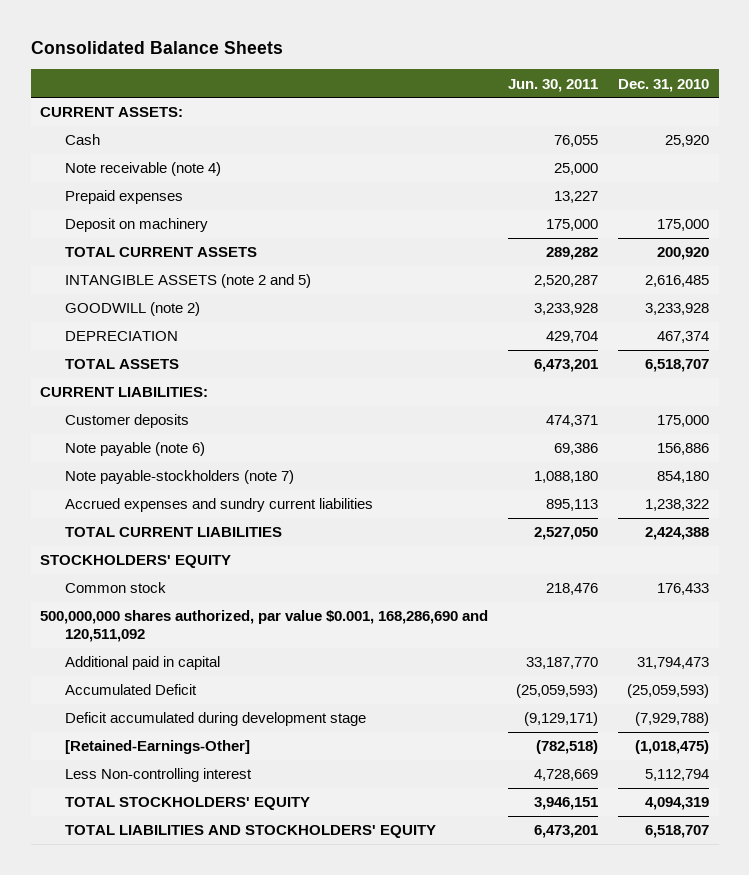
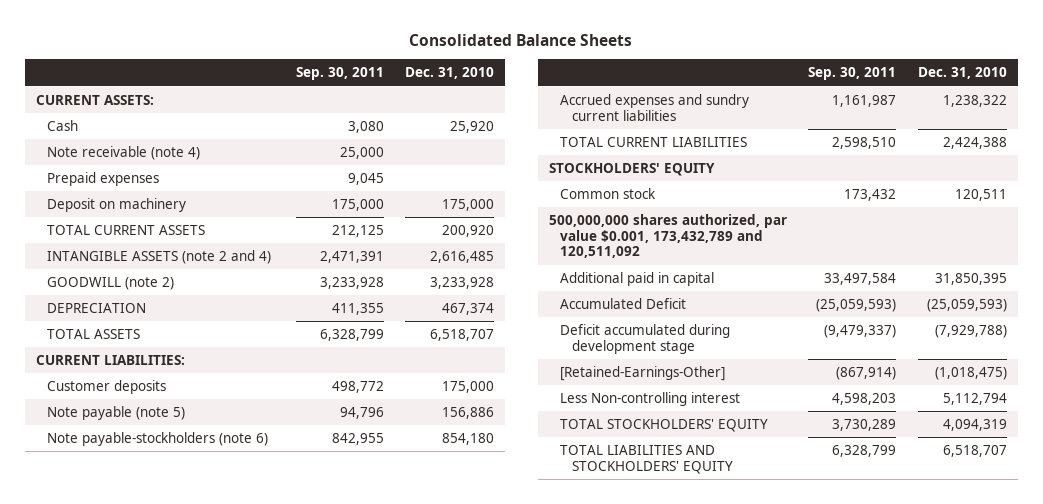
- | Jun. 30, 2011 | Dec. 31, 2010
+ | Sep. 30, 2011 | Dec. 31, 2010
- INTANGIBLE ASSETS (note 2 and 5) | 2,520,287 | 2,616,485
+ INTANGIBLE ASSETS (note 2 and 4) | 2,471,391 | 2,616,485
- Note payable (note 6) | 69,386 | 156,886
- Note payable-stockholders (note 7) | 1,088,180 | 854,180
+ Note payable (note 5) | 94,796 | 156,886
+ Note payable-stockholders (note 6) | 842,955 | 854,180
- Common stock | 218,476 | 176,433
- 500,000,000 shares authorized, par value $0.001, 168,286,690 and 120,511,092
- Additional paid in capital | 33,187,770 | 31,794,473
+ Common stock | 173,432 | 120,511
+ 500,000,000 shares authorized, par value $0.001, 173,432,789 and 120,511,092
+ Additional paid in capital | 33,497,584 | 31,850,395

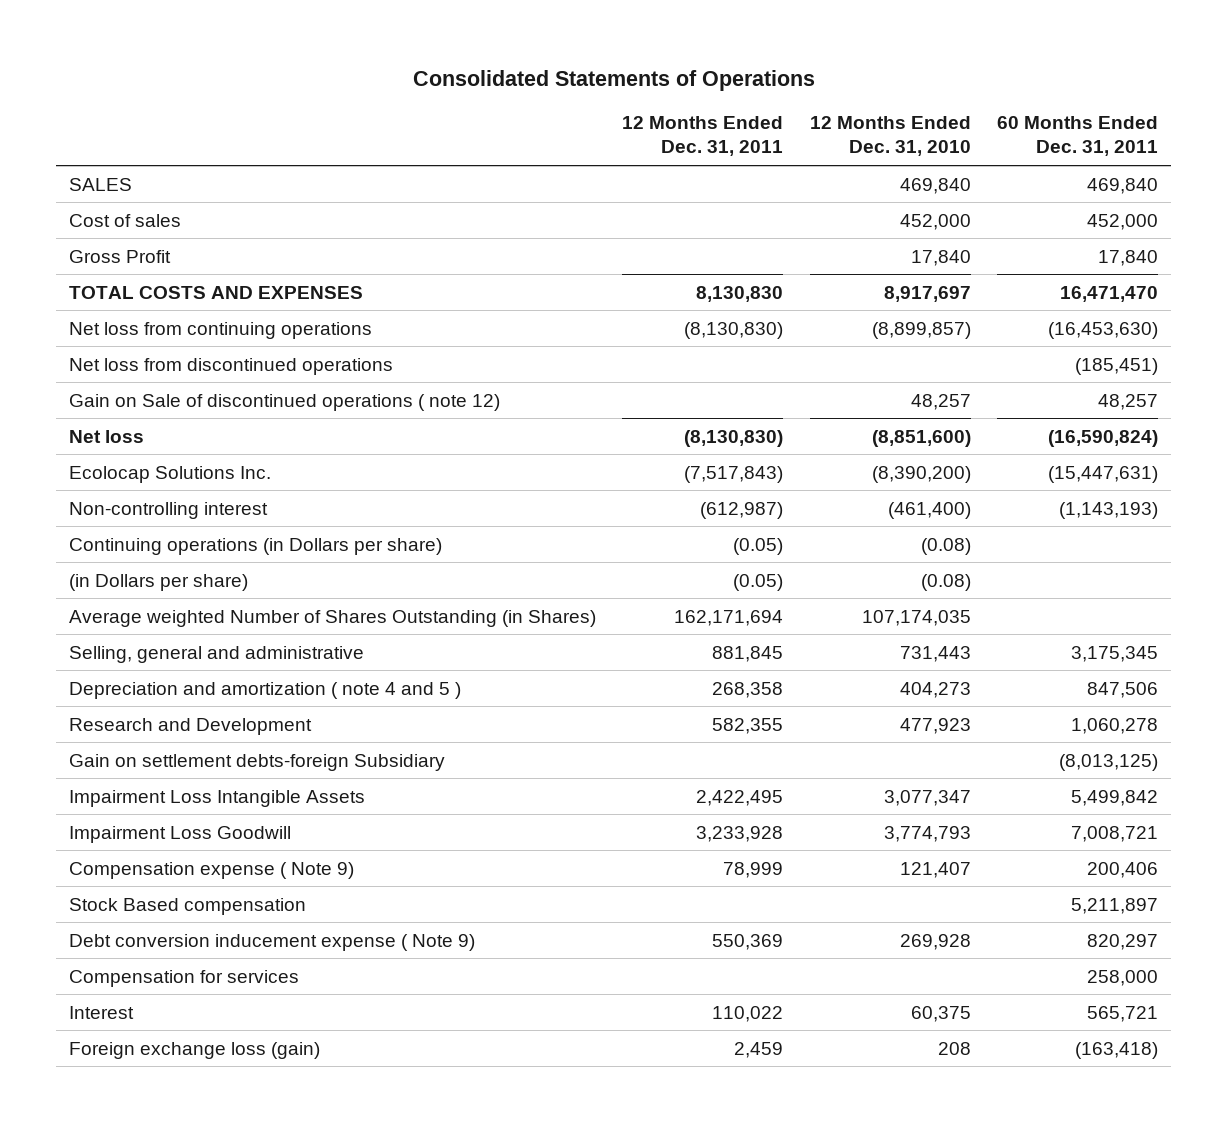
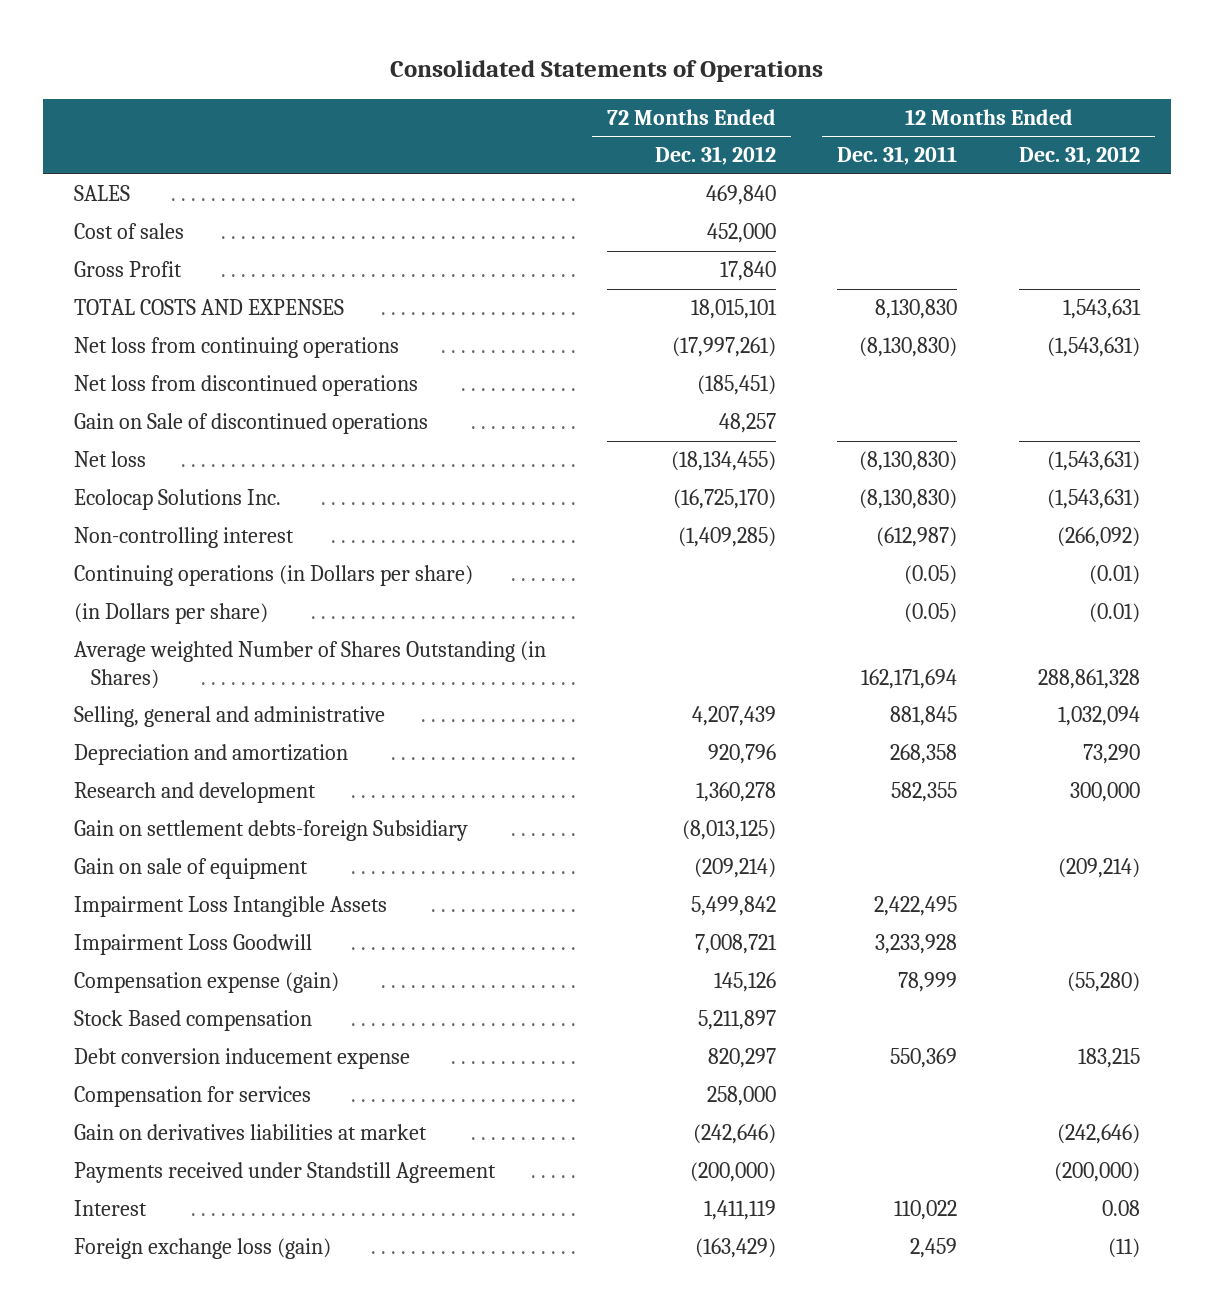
- | 12 Months Ended Dec. 31, 2011 | 12 Months Ended Dec. 31, 2010 | 60 Months Ended Dec. 31, 2011
+ | 72 Months Ended Dec. 31, 2012 | 12 Months Ended Dec. 31, 2011 | 12 Months Ended Dec. 31, 2012
- Gain on Sale of discontinued operations ( note 12) | | 48,257 | 48,257
+ Gain on Sale of discontinued operations | 48,257 | |
- Ecolocap Solutions Inc. | (7,517,843) | (8,390,200) | (15,447,631)
+ Ecolocap Solutions Inc. | (16,725,170) | (8,130,830) | (1,543,631)
- Depreciation and amortization ( note 4 and 5 ) | 268,358 | 404,273 | 847,506
- Research and Development | 582,355 | 477,923 | 1,060,278
+ Depreciation and amortization | 920,796 | 268,358 | 73,290
+ Research and development | 1,360,278 | 582,355 | 300,000
+ Gain on sale of equipment | (209,214) | | (209,214)
- Compensation expense ( Note 9) | 78,999 | 121,407 | 200,406
+ Compensation expense (gain) | 145,126 | 78,999 | (55,280)
- Debt conversion inducement expense ( Note 9) | 550,369 | 269,928 | 820,297
+ Debt conversion inducement expense | 820,297 | 550,369 | 183,215
+ Gain on derivatives liabilities at market | (242,646) | | (242,646)
+ Payments received under Standstill Agreement | (200,000) | | (200,000)

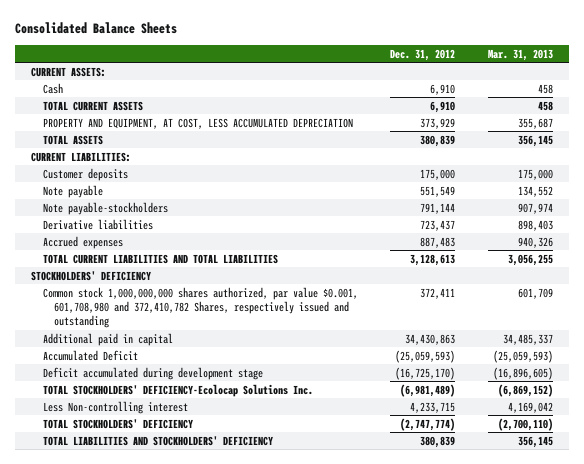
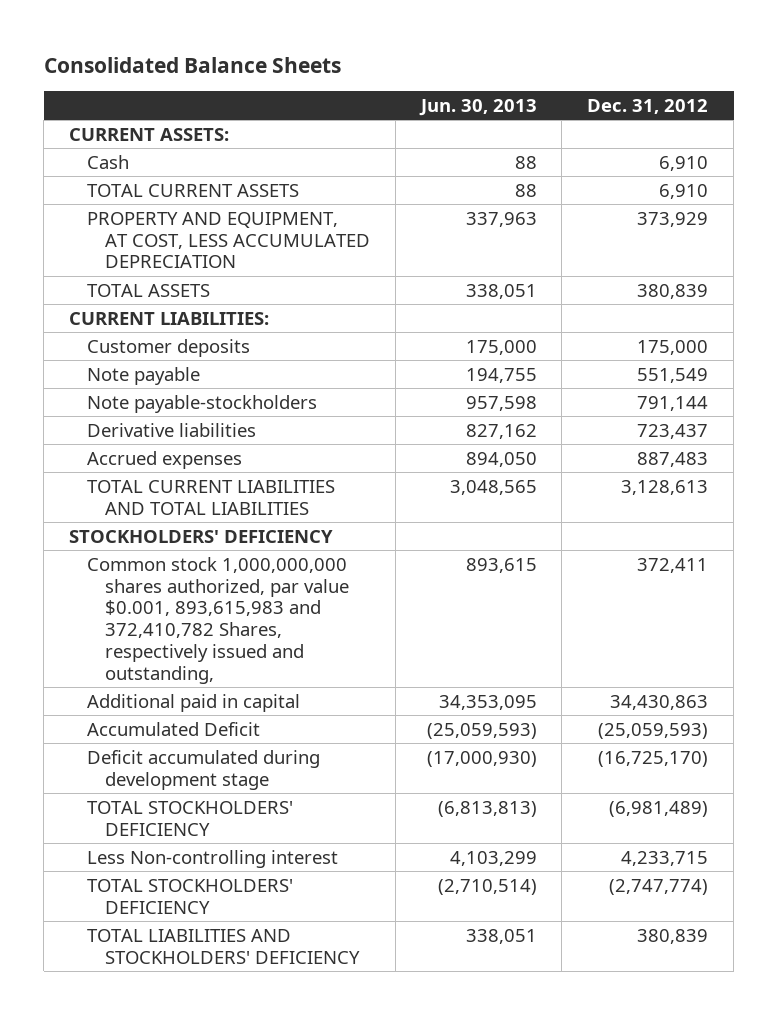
- | Dec. 31, 2012 | Mar. 31, 2013
+ | Jun. 30, 2013 | Dec. 31, 2012
- Common stock 1,000,000,000 shares authorized, par value $0.001, 601,708,980 and 372,410,782 Shares, respectively issued and outstanding | 372,411 | 601,709
+ Common stock 1,000,000,000 shares authorized, par value $0.001, 893,615,983 and 372,410,782 Shares, respectively issued and outstanding, | 893,615 | 372,411
- TOTAL STOCKHOLDERS' DEFICIENCY-Ecolocap Solutions Inc. | (6,981,489) | (6,869,152)
+ TOTAL STOCKHOLDERS' DEFICIENCY | (6,813,813) | (6,981,489)

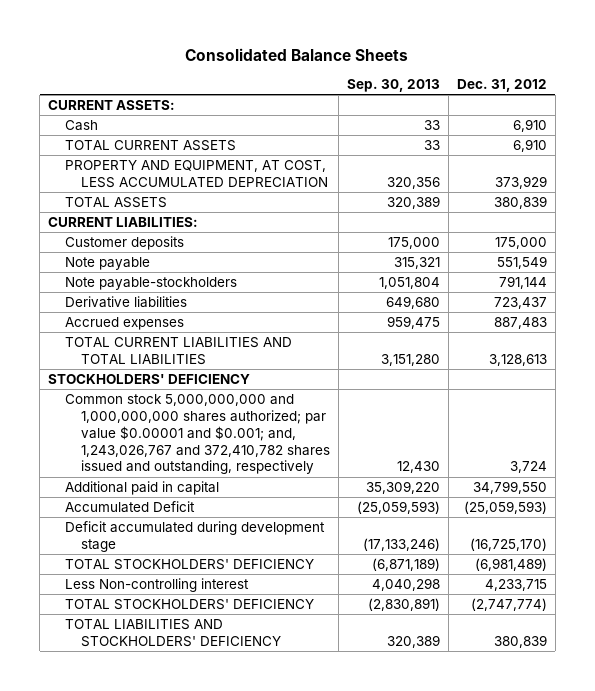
- | Jun. 30, 2013 | Dec. 31, 2012
+ | Sep. 30, 2013 | Dec. 31, 2012
- Common stock 1,000,000,000 shares authorized, par value $0.001, 893,615,983 and 372,410,782 Shares, respectively issued and outstanding, | 893,615 | 372,411
- Additional paid in capital | 34,353,095 | 34,430,863
+ Common stock 5,000,000,000 and 1,000,000,000 shares authorized; par value $0.00001 and $0.001; and, 1,243,026,767 and 372,410,782 shares issued and outstanding, respectively | 12,430 | 3,724
+ Additional paid in capital | 35,309,220 | 34,799,550

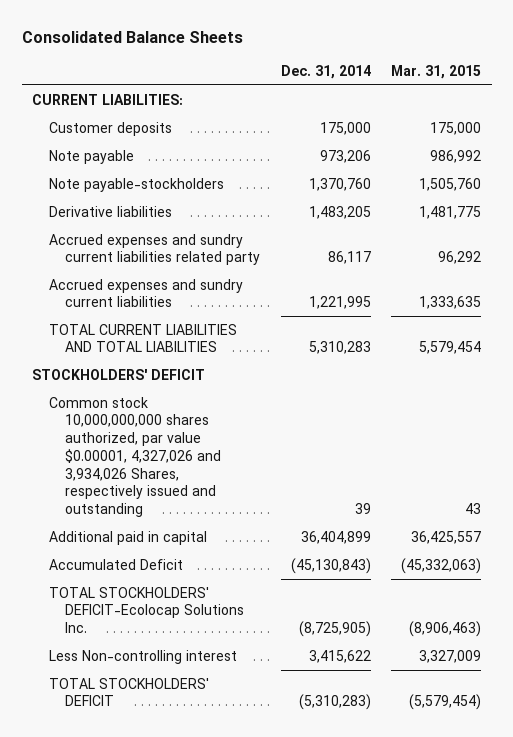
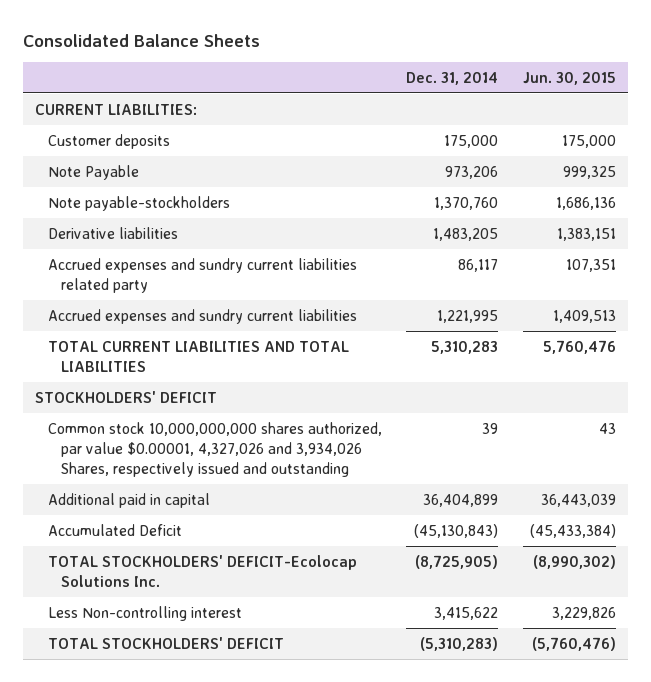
- | Dec. 31, 2014 | Mar. 31, 2015
+ | Dec. 31, 2014 | Jun. 30, 2015
- Note payable | 973,206 | 986,992
+ Note Payable | 973,206 | 999,325

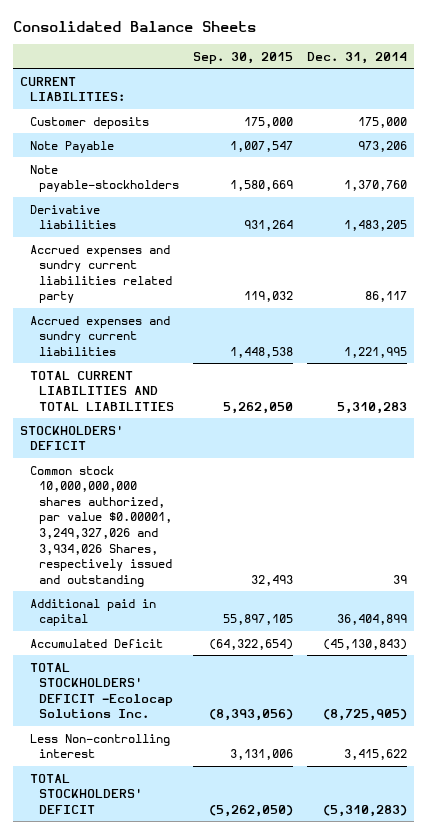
- | Dec. 31, 2014 | Jun. 30, 2015
+ | Sep. 30, 2015 | Dec. 31, 2014
- Common stock 10,000,000,000 shares authorized, par value $0.00001, 4,327,026 and 3,934,026 Shares, respectively issued and outstanding | 39 | 43
+ Common stock 10,000,000,000 shares authorized, par value $0.00001, 3,249,327,026 and 3,934,026 Shares, respectively issued and outstanding | 32,493 | 39
- TOTAL STOCKHOLDERS' DEFICIT-Ecolocap Solutions Inc. | (8,725,905) | (8,990,302)
+ TOTAL STOCKHOLDERS' DEFICIT -Ecolocap Solutions Inc. | (8,393,056) | (8,725,905)

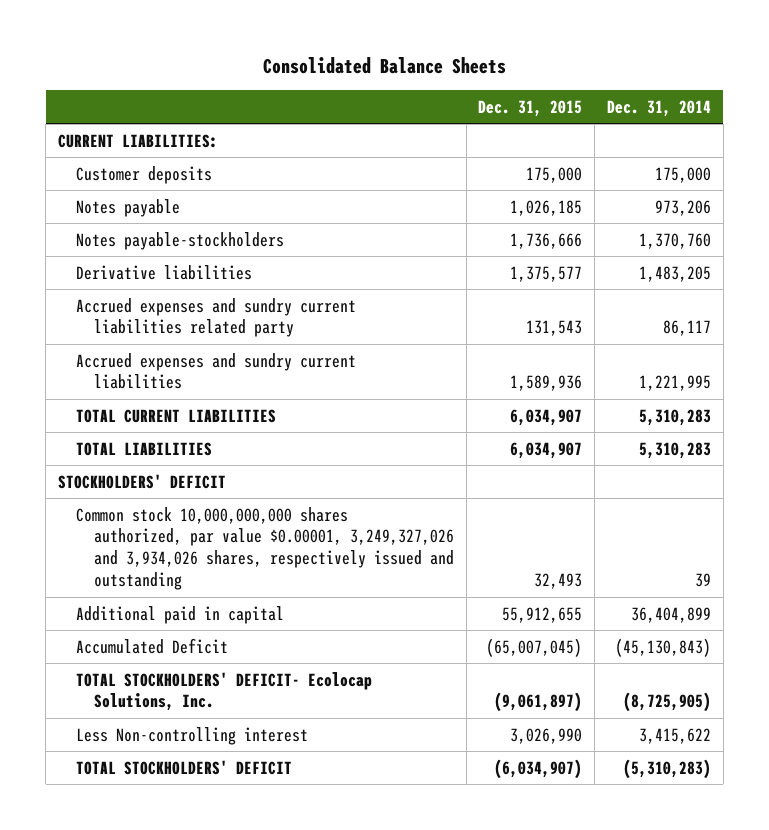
- | Sep. 30, 2015 | Dec. 31, 2014
+ | Dec. 31, 2015 | Dec. 31, 2014
- Note Payable | 1,007,547 | 973,206
- Note payable-stockholders | 1,580,669 | 1,370,760
+ Notes payable | 1,026,185 | 973,206
+ Notes payable-stockholders | 1,736,666 | 1,370,760
- TOTAL CURRENT LIABILITIES AND TOTAL LIABILITIES | 5,262,050 | 5,310,283
+ TOTAL CURRENT LIABILITIES | 6,034,907 | 5,310,283
+ TOTAL LIABILITIES | 6,034,907 | 5,310,283
- Common stock 10,000,000,000 shares authorized, par value $0.00001, 3,249,327,026 and 3,934,026 Shares, respectively issued and outstanding | 32,493 | 39
+ Common stock 10,000,000,000 shares authorized, par value $0.00001, 3,249,327,026 and 3,934,026 shares, respectively issued and outstanding | 32,493 | 39
- TOTAL STOCKHOLDERS' DEFICIT -Ecolocap Solutions Inc. | (8,393,056) | (8,725,905)
+ TOTAL STOCKHOLDERS' DEFICIT- Ecolocap Solutions, Inc. | (9,061,897) | (8,725,905)

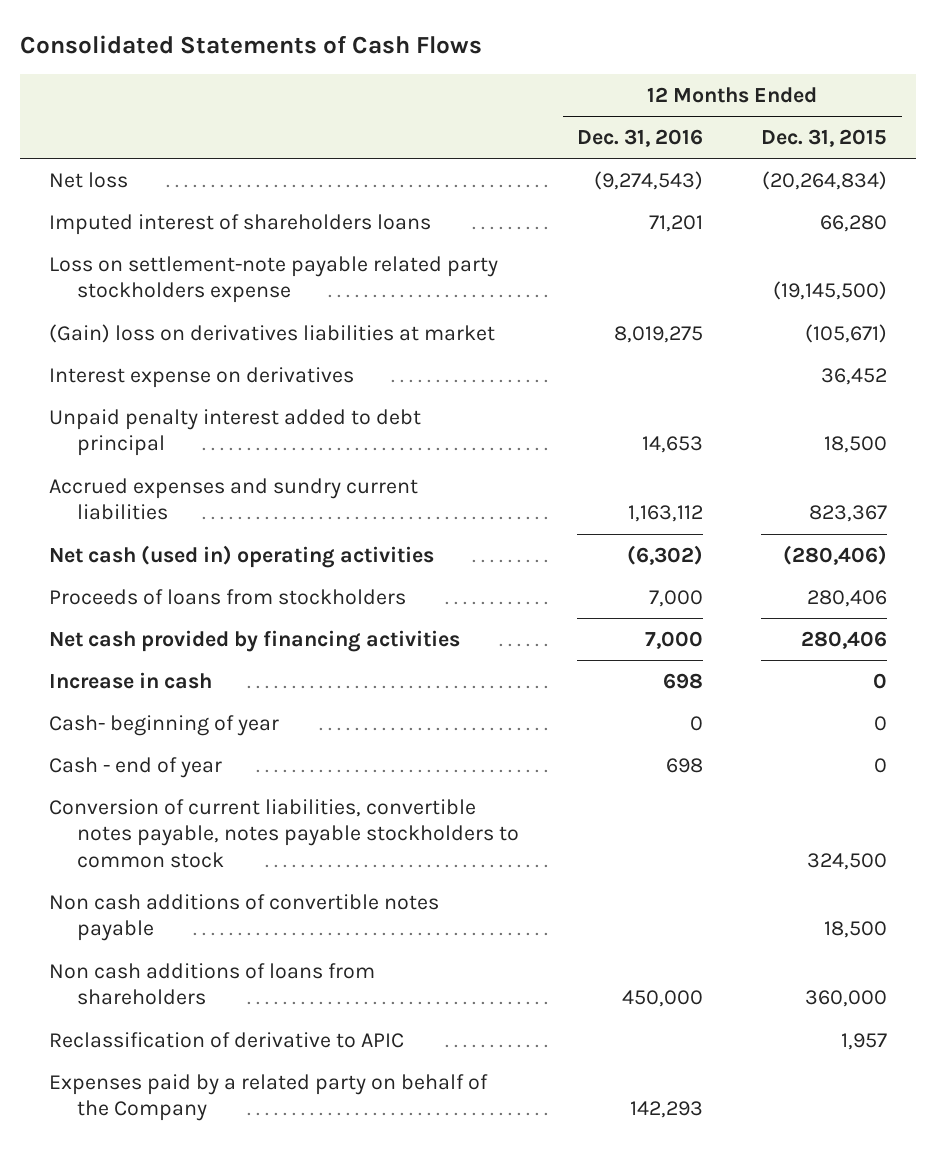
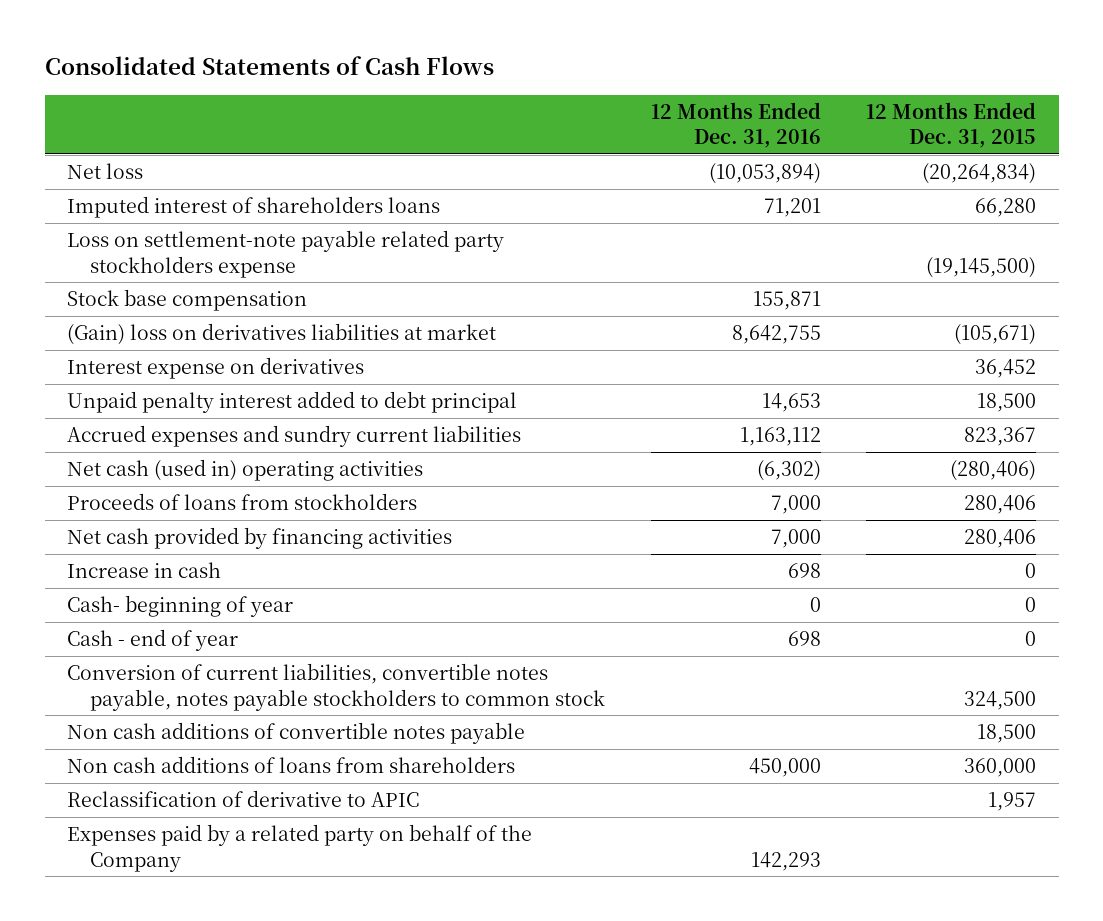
- Net loss | (9,274,543) | (20,264,834)
+ Net loss | (10,053,894) | (20,264,834)
- (Gain) loss on derivatives liabilities at market | 8,019,275 | (105,671)
+ Stock base compensation | 155,871 |
+ (Gain) loss on derivatives liabilities at market | 8,642,755 | (105,671)

